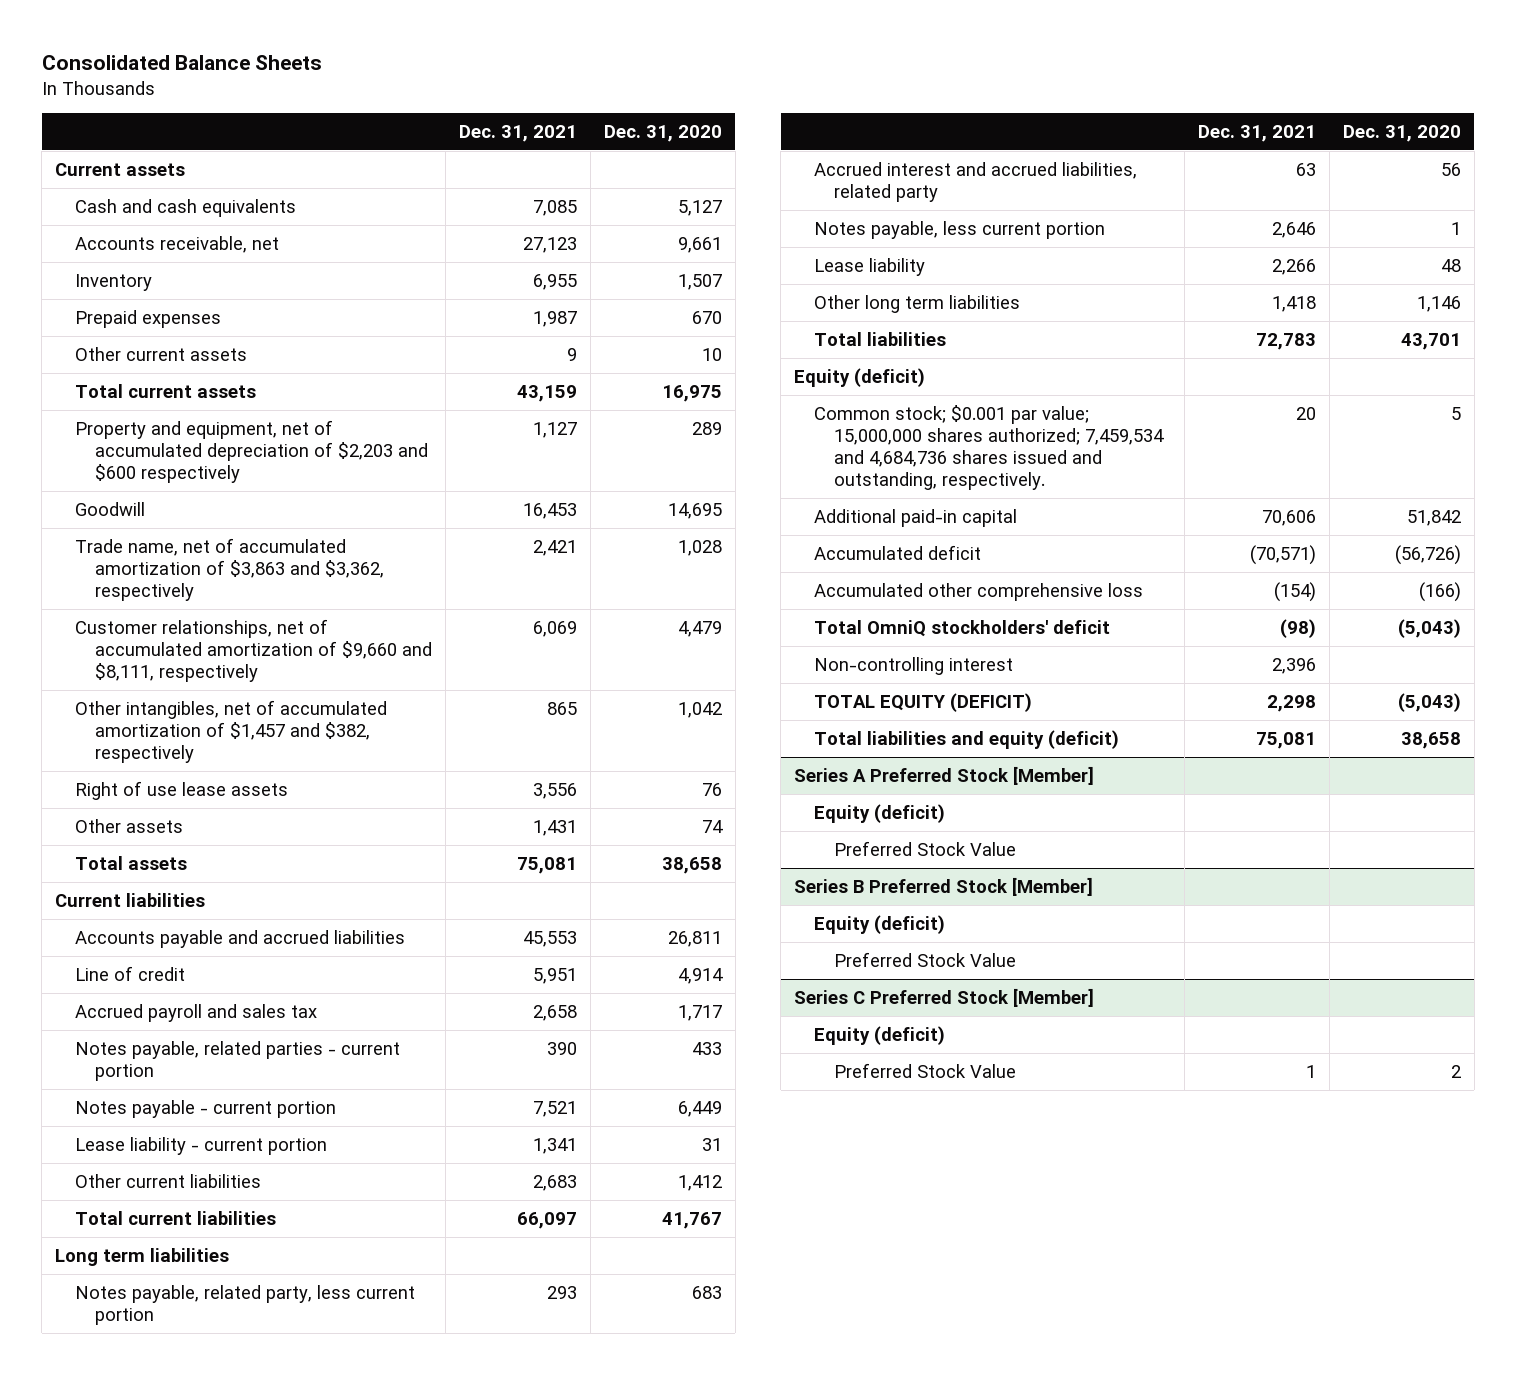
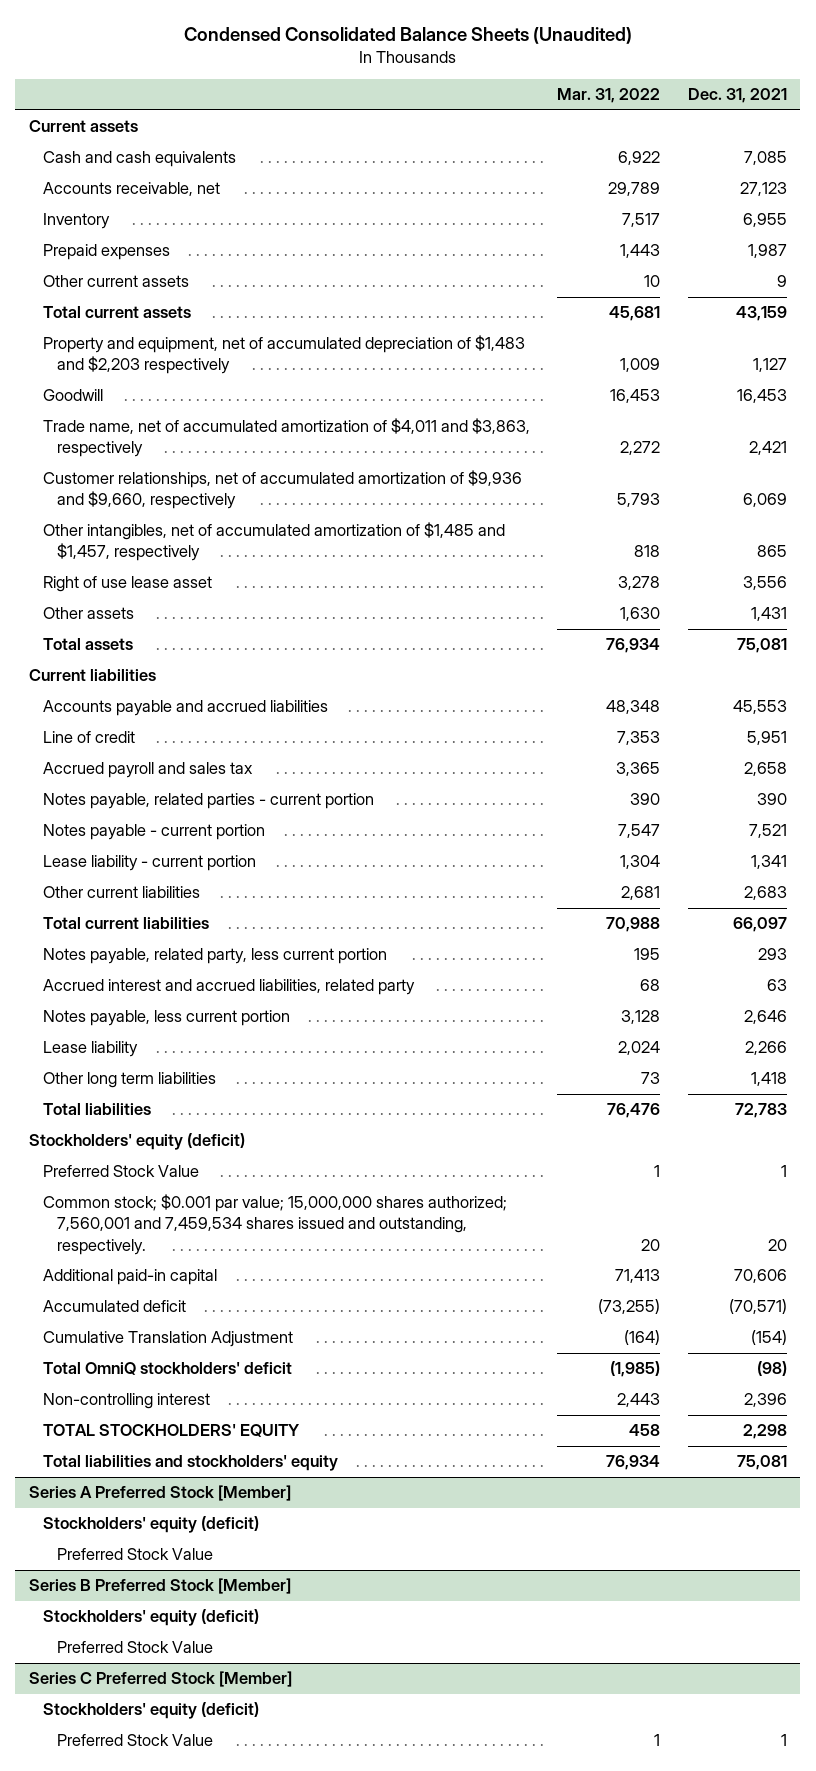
- Consolidated Balance Sheets
+ Condensed Consolidated Balance Sheets (Unaudited)
- | Dec. 31, 2021 | Dec. 31, 2020
+ | Mar. 31, 2022 | Dec. 31, 2021
- Property and equipment, net of accumulated depreciation of $2,203 and $600 respectively | 1,127 | 289
+ Property and equipment, net of accumulated depreciation of $1,483 and $2,203 respectively | 1,009 | 1,127
- Trade name, net of accumulated amortization of $3,863 and $3,362, respectively | 2,421 | 1,028
- Customer relationships, net of accumulated amortization of $9,660 and $8,111, respectively | 6,069 | 4,479
- Other intangibles, net of accumulated amortization of $1,457 and $382, respectively | 865 | 1,042
- Right of use lease assets | 3,556 | 76
+ Trade name, net of accumulated amortization of $4,011 and $3,863, respectively | 2,272 | 2,421
+ Customer relationships, net of accumulated amortization of $9,936 and $9,660, respectively | 5,793 | 6,069
+ Other intangibles, net of accumulated amortization of $1,485 and $1,457, respectively | 818 | 865
+ Right of use lease asset | 3,278 | 3,556
- Long term liabilities
- Equity (deficit)
- Common stock; $0.001 par value; 15,000,000 shares authorized; 7,459,534 and 4,684,736 shares issued and outstanding, respectively. | 20 | 5
+ Stockholders' equity (deficit)
+ Preferred Stock Value | 1 | 1
+ Common stock; $0.001 par value; 15,000,000 shares authorized; 7,560,001 and 7,459,534 shares issued and outstanding, respectively. | 20 | 20
- Accumulated other comprehensive loss | (154) | (166)
+ Cumulative Translation Adjustment | (164) | (154)
- TOTAL EQUITY (DEFICIT) | 2,298 | (5,043)
- Total liabilities and equity (deficit) | 75,081 | 38,658
+ TOTAL STOCKHOLDERS' EQUITY | 458 | 2,298
+ Total liabilities and stockholders' equity | 76,934 | 75,081
@ Series A Preferred Stock [Member]
- Equity (deficit)
+ Stockholders' equity (deficit)
@ Series B Preferred Stock [Member]
- Equity (deficit)
+ Stockholders' equity (deficit)
@ Series C Preferred Stock [Member]
- Equity (deficit)
+ Stockholders' equity (deficit)

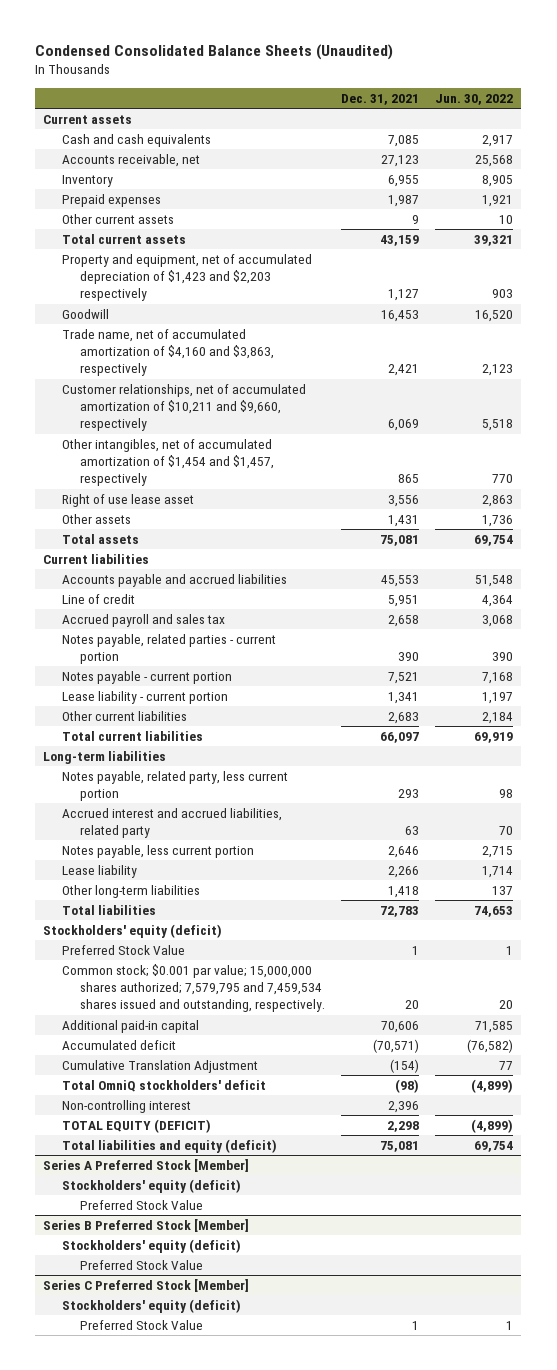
- | Mar. 31, 2022 | Dec. 31, 2021
+ | Dec. 31, 2021 | Jun. 30, 2022
- Property and equipment, net of accumulated depreciation of $1,483 and $2,203 respectively | 1,009 | 1,127
+ Property and equipment, net of accumulated depreciation of $1,423 and $2,203 respectively | 1,127 | 903
- Trade name, net of accumulated amortization of $4,011 and $3,863, respectively | 2,272 | 2,421
- Customer relationships, net of accumulated amortization of $9,936 and $9,660, respectively | 5,793 | 6,069
- Other intangibles, net of accumulated amortization of $1,485 and $1,457, respectively | 818 | 865
+ Trade name, net of accumulated amortization of $4,160 and $3,863, respectively | 2,421 | 2,123
+ Customer relationships, net of accumulated amortization of $10,211 and $9,660, respectively | 6,069 | 5,518
+ Other intangibles, net of accumulated amortization of $1,454 and $1,457, respectively | 865 | 770
+ Long-term liabilities
- Other long term liabilities | 73 | 1,418
+ Other long-term liabilities | 1,418 | 137
- Common stock; $0.001 par value; 15,000,000 shares authorized; 7,560,001 and 7,459,534 shares issued and outstanding, respectively. | 20 | 20
+ Common stock; $0.001 par value; 15,000,000 shares authorized; 7,579,795 and 7,459,534 shares issued and outstanding, respectively. | 20 | 20
- TOTAL STOCKHOLDERS' EQUITY | 458 | 2,298
- Total liabilities and stockholders' equity | 76,934 | 75,081
+ TOTAL EQUITY (DEFICIT) | 2,298 | (4,899)
+ Total liabilities and equity (deficit) | 75,081 | 69,754

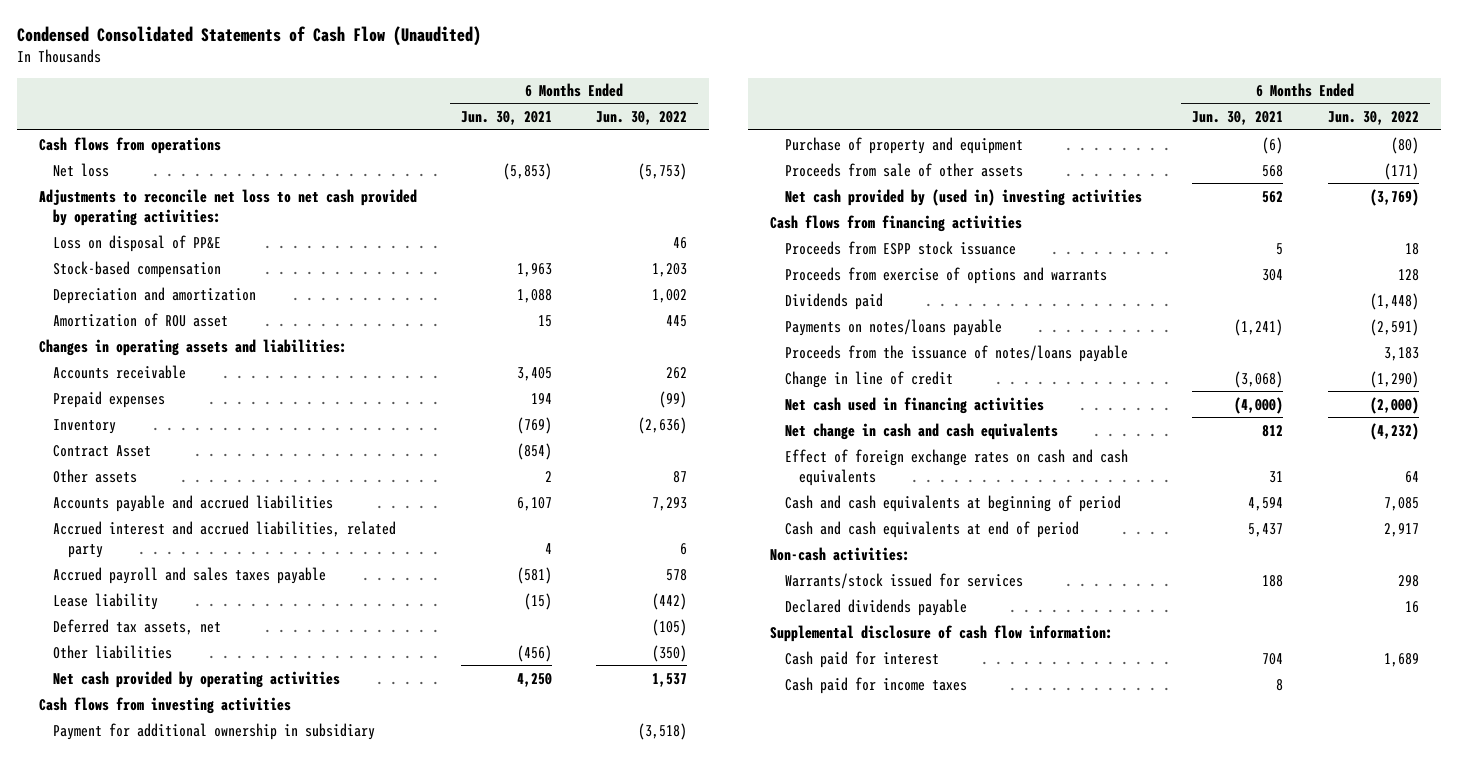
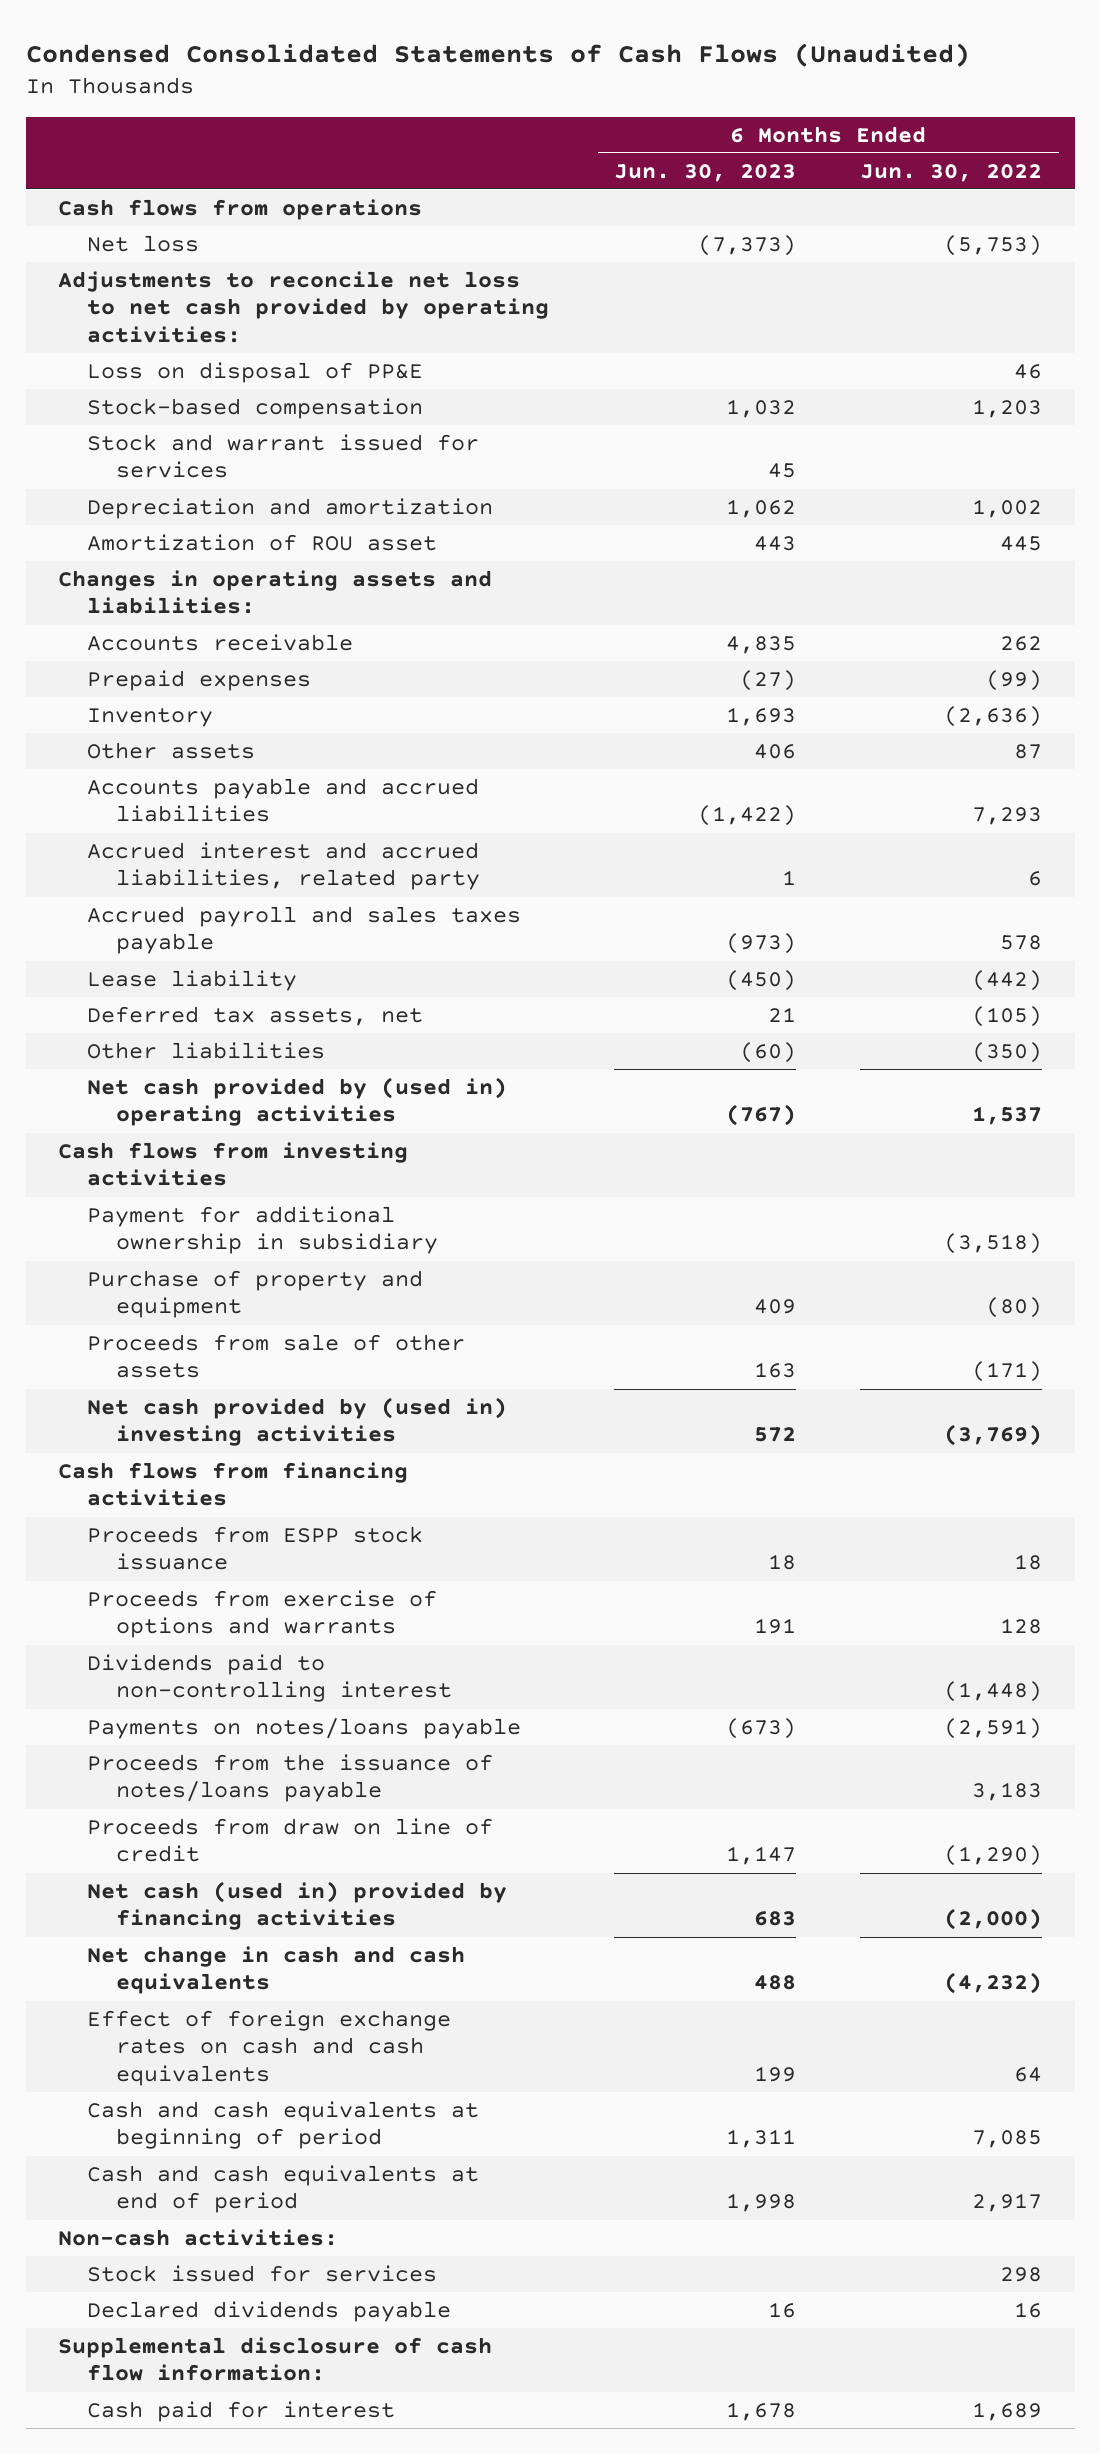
- Condensed Consolidated Statements of Cash Flow (Unaudited)
+ Condensed Consolidated Statements of Cash Flows (Unaudited)
- | 6 Months Ended Jun. 30, 2021 | 6 Months Ended Jun. 30, 2022
+ | 6 Months Ended Jun. 30, 2023 | 6 Months Ended Jun. 30, 2022
+ Stock and warrant issued for services | 45 |
- Contract Asset | (854) |
- Net cash provided by operating activities | 4,250 | 1,537
+ Net cash provided by (used in) operating activities | (767) | 1,537
- Dividends paid | | (1,448)
+ Dividends paid to non-controlling interest | | (1,448)
- Change in line of credit | (3,068) | (1,290)
- Net cash used in financing activities | (4,000) | (2,000)
+ Proceeds from draw on line of credit | 1,147 | (1,290)
+ Net cash (used in) provided by financing activities | 683 | (2,000)
- Warrants/stock issued for services | 188 | 298
+ Stock issued for services | | 298
- Cash paid for income taxes | 8 |

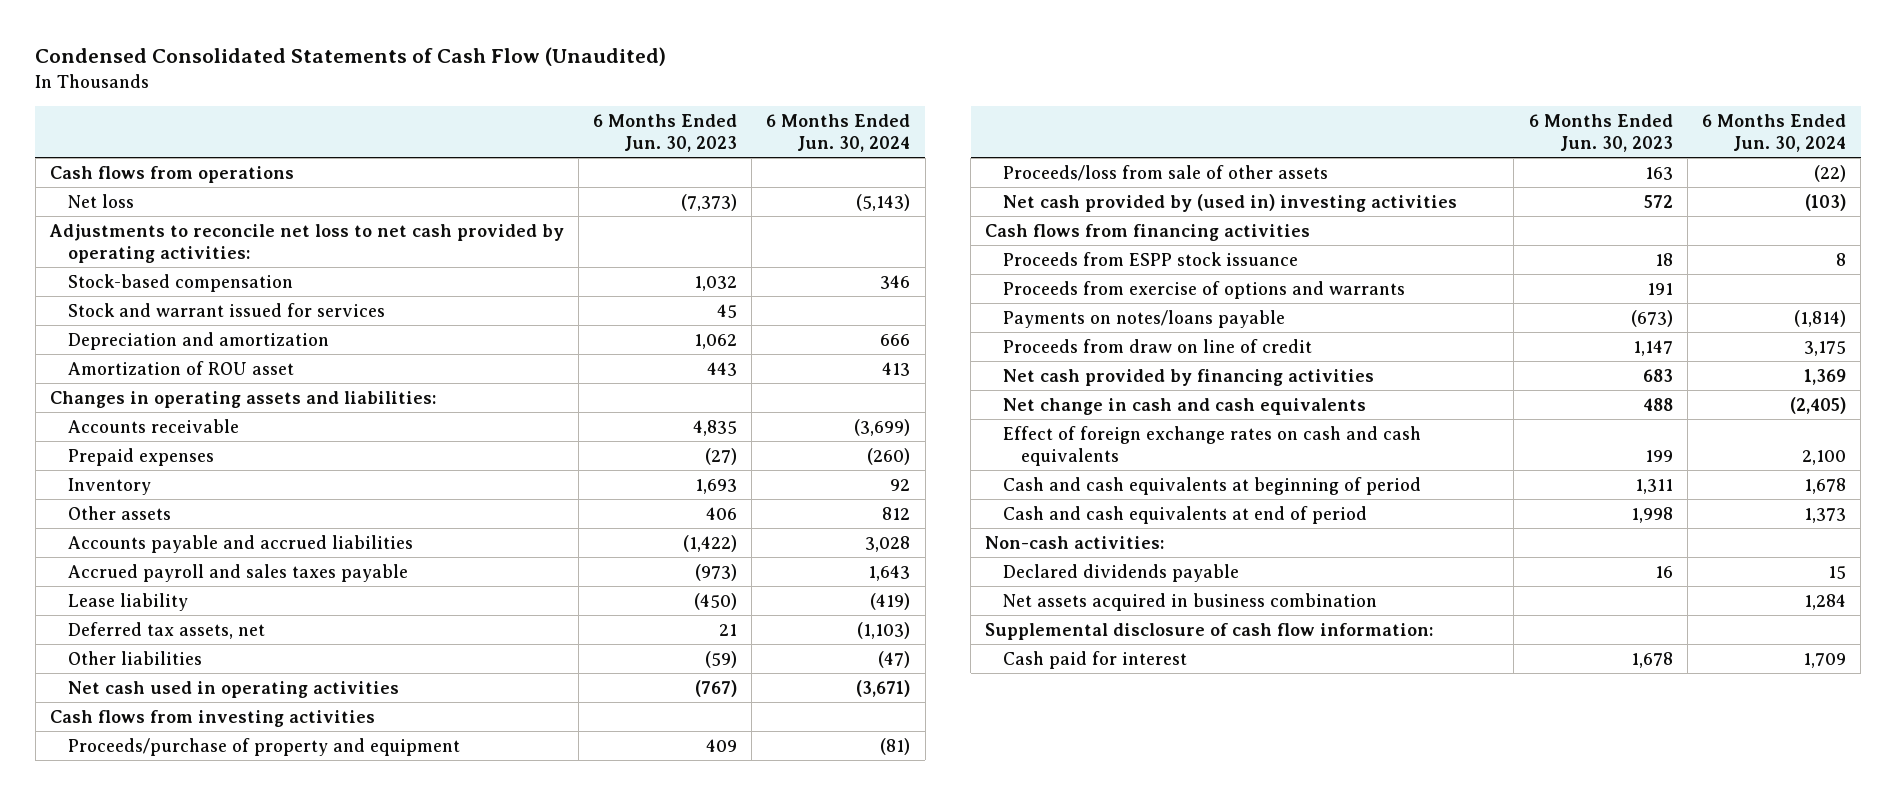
- Condensed Consolidated Statements of Cash Flows (Unaudited)
+ Condensed Consolidated Statements of Cash Flow (Unaudited)
- | 6 Months Ended Jun. 30, 2023 | 6 Months Ended Jun. 30, 2022
+ | 6 Months Ended Jun. 30, 2023 | 6 Months Ended Jun. 30, 2024
- Loss on disposal of PP&E | | 46
- Accrued interest and accrued liabilities, related party | 1 | 6
- Other liabilities | (60) | (350)
- Net cash provided by (used in) operating activities | (767) | 1,537
+ Other liabilities | (59) | (47)
+ Net cash used in operating activities | (767) | (3,671)
- Payment for additional ownership in subsidiary | | (3,518)
- Purchase of property and equipment | 409 | (80)
- Proceeds from sale of other assets | 163 | (171)
+ Proceeds/purchase of property and equipment | 409 | (81)
+ Proceeds/loss from sale of other assets | 163 | (22)
- Dividends paid to non-controlling interest | | (1,448)
- Proceeds from the issuance of notes/loans payable | | 3,183
- Net cash (used in) provided by financing activities | 683 | (2,000)
+ Net cash provided by financing activities | 683 | 1,369
- Stock issued for services | | 298
+ Net assets acquired in business combination | | 1,284

